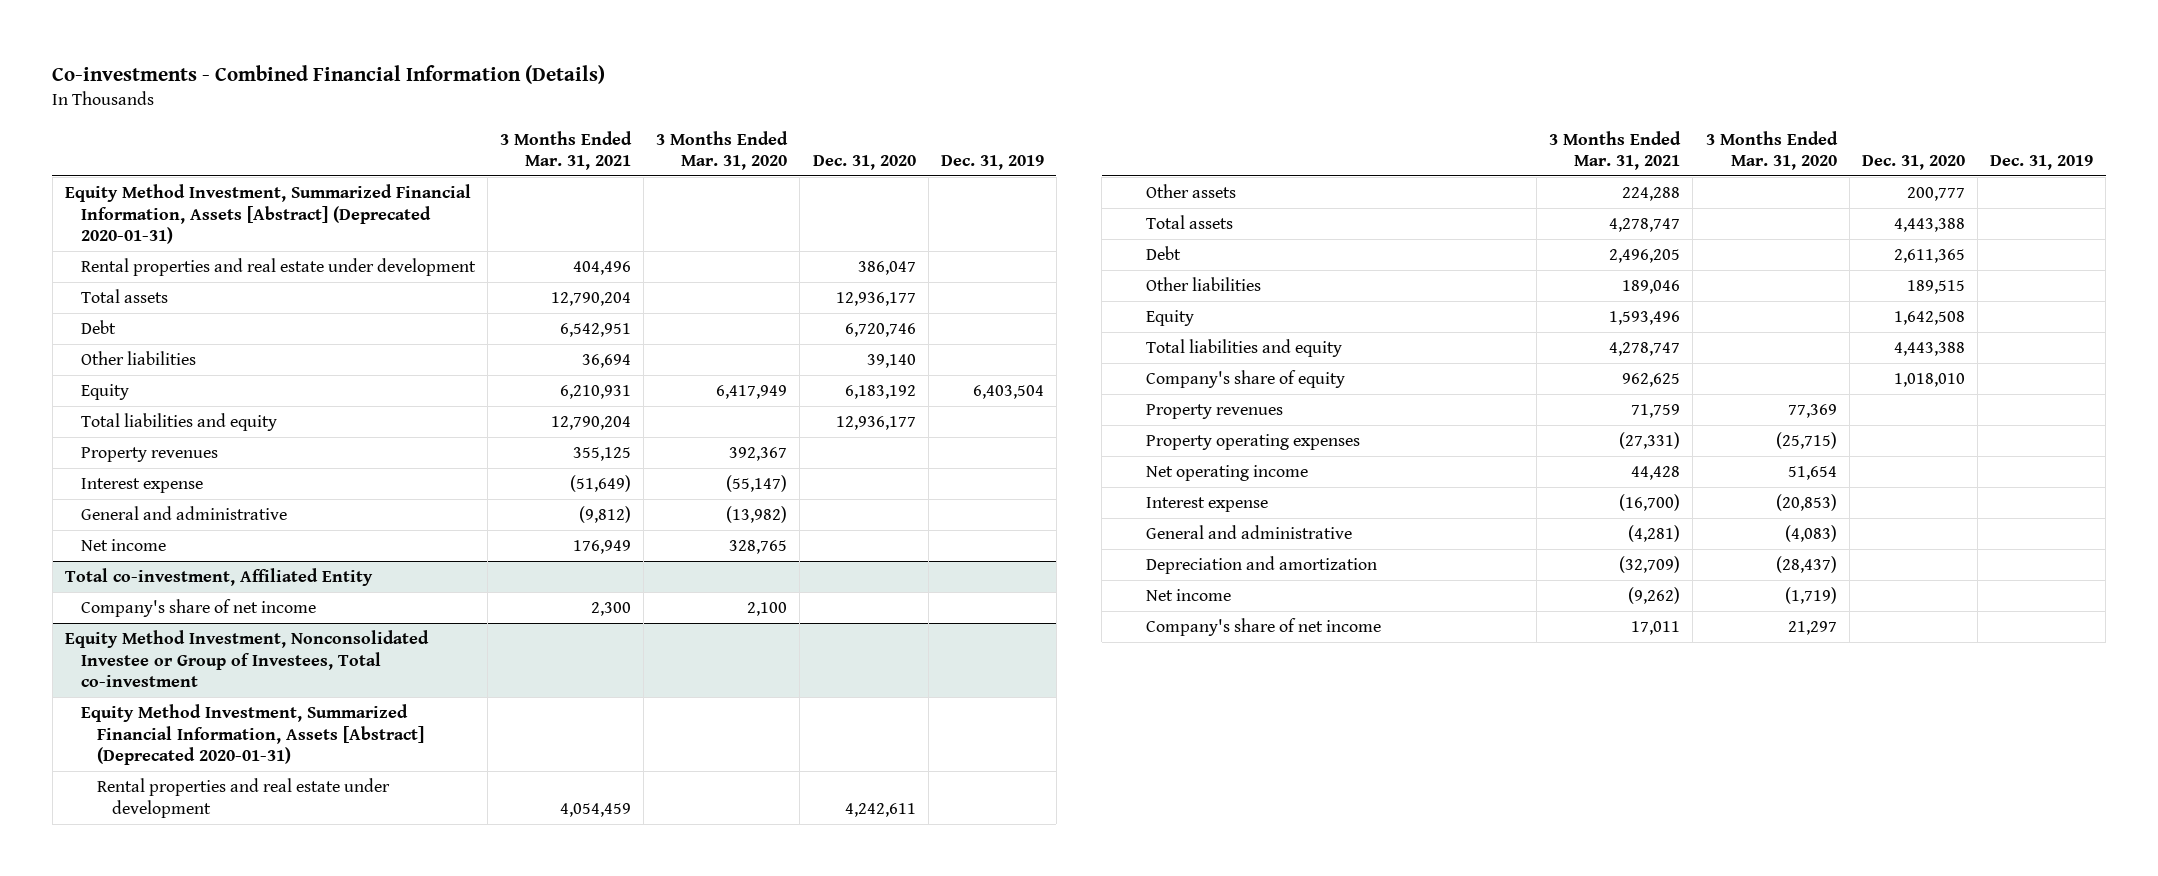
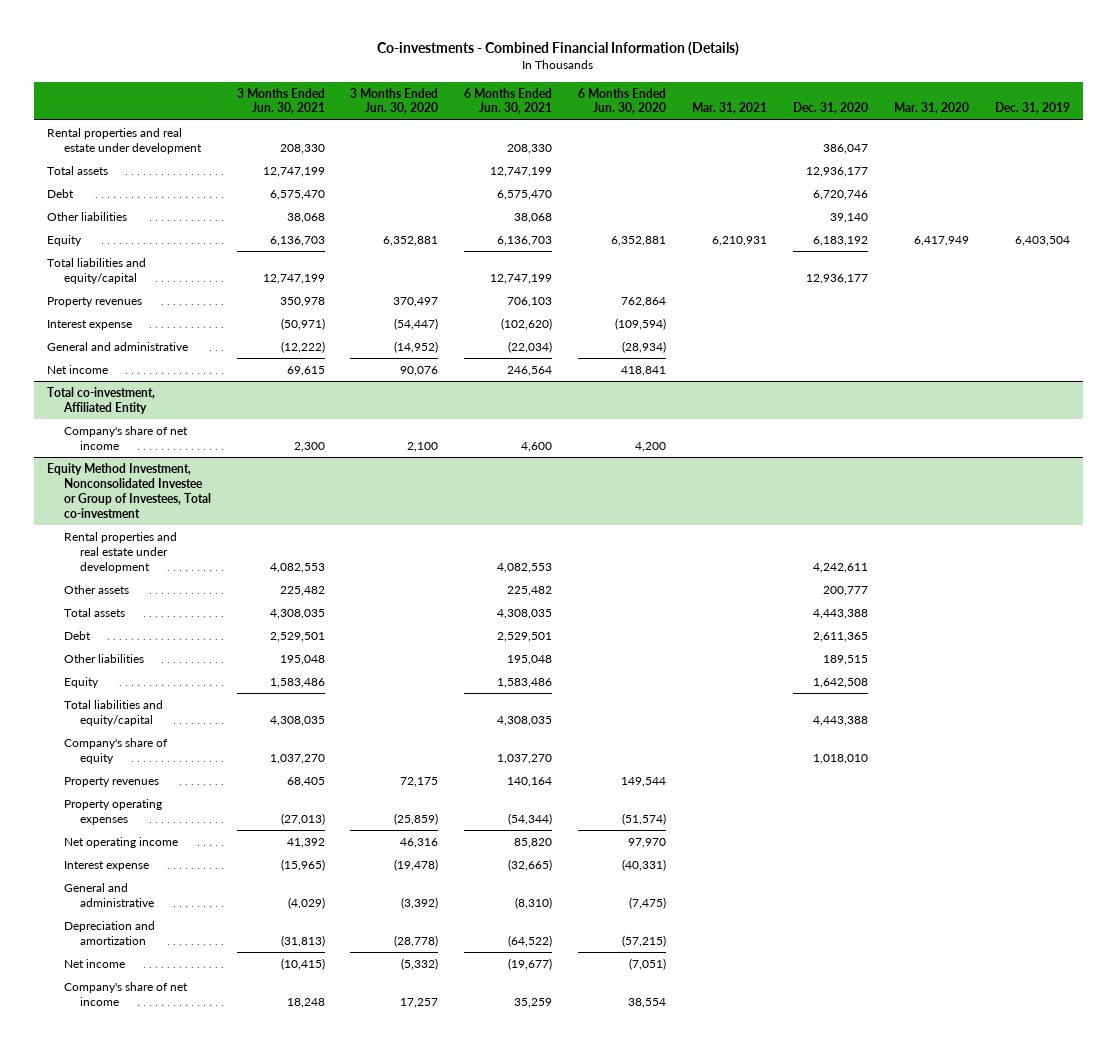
- | 3 Months Ended Mar. 31, 2021 | 3 Months Ended Mar. 31, 2020 | Dec. 31, 2020 | Dec. 31, 2019
+ | 3 Months Ended Jun. 30, 2021 | 3 Months Ended Jun. 30, 2020 | 6 Months Ended Jun. 30, 2021 | 6 Months Ended Jun. 30, 2020 | Mar. 31, 2021 | Dec. 31, 2020 | Mar. 31, 2020 | Dec. 31, 2019
- Equity Method Investment, Summarized Financial Information, Assets [Abstract] (Deprecated 2020-01-31)
- Total liabilities and equity | 12,790,204 | | 12,936,177 |
+ Total liabilities and equity/capital | 12,747,199 | | 12,747,199 | | | 12,936,177 | |
@ Equity Method Investment, Nonconsolidated Investee or Group of Investees, Total co-investment
- Equity Method Investment, Summarized Financial Information, Assets [Abstract] (Deprecated 2020-01-31)
- Total liabilities and equity | 4,278,747 | | 4,443,388 |
+ Total liabilities and equity/capital | 4,308,035 | | 4,308,035 | | | 4,443,388 | |

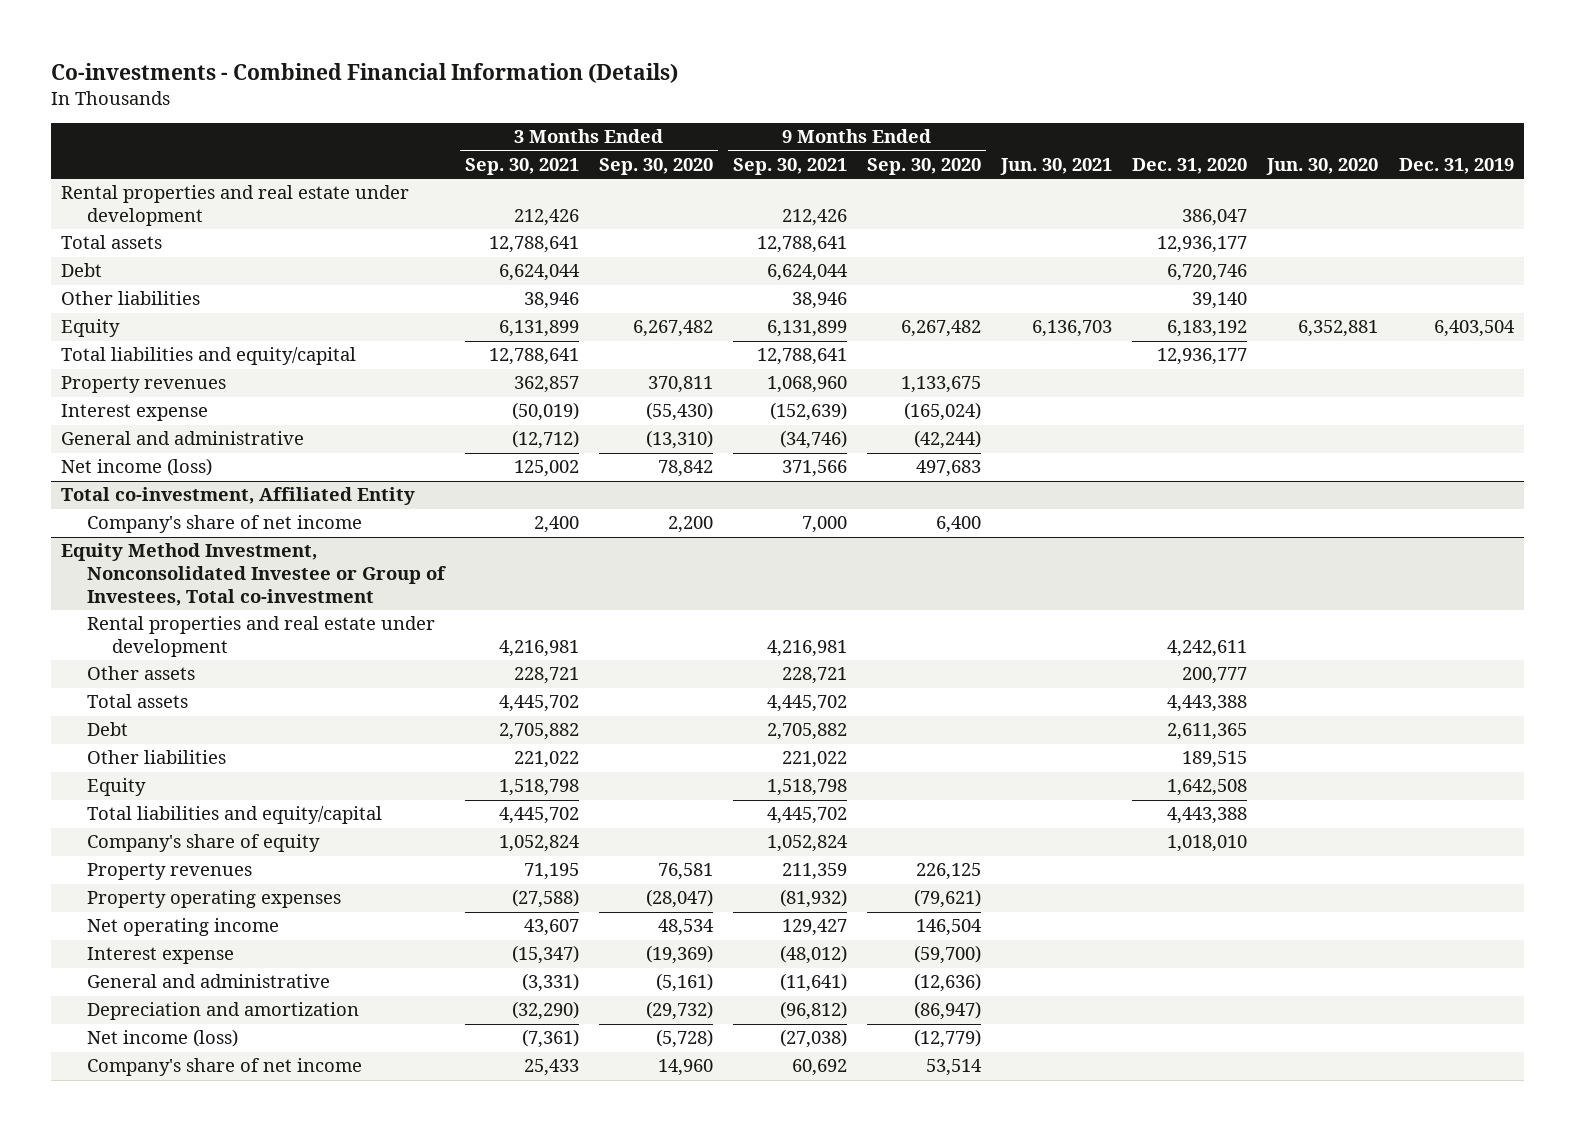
- | 3 Months Ended Jun. 30, 2021 | 3 Months Ended Jun. 30, 2020 | 6 Months Ended Jun. 30, 2021 | 6 Months Ended Jun. 30, 2020 | Mar. 31, 2021 | Dec. 31, 2020 | Mar. 31, 2020 | Dec. 31, 2019
+ | 3 Months Ended Sep. 30, 2021 | 3 Months Ended Sep. 30, 2020 | 9 Months Ended Sep. 30, 2021 | 9 Months Ended Sep. 30, 2020 | Jun. 30, 2021 | Dec. 31, 2020 | Jun. 30, 2020 | Dec. 31, 2019
- Net income | 69,615 | 90,076 | 246,564 | 418,841 | | | |
+ Net income (loss) | 125,002 | 78,842 | 371,566 | 497,683 | | | |
@ Equity Method Investment, Nonconsolidated Investee or Group of Investees, Total co-investment
- Net income | (10,415) | (5,332) | (19,677) | (7,051) | | | |
+ Net income (loss) | (7,361) | (5,728) | (27,038) | (12,779) | | | |

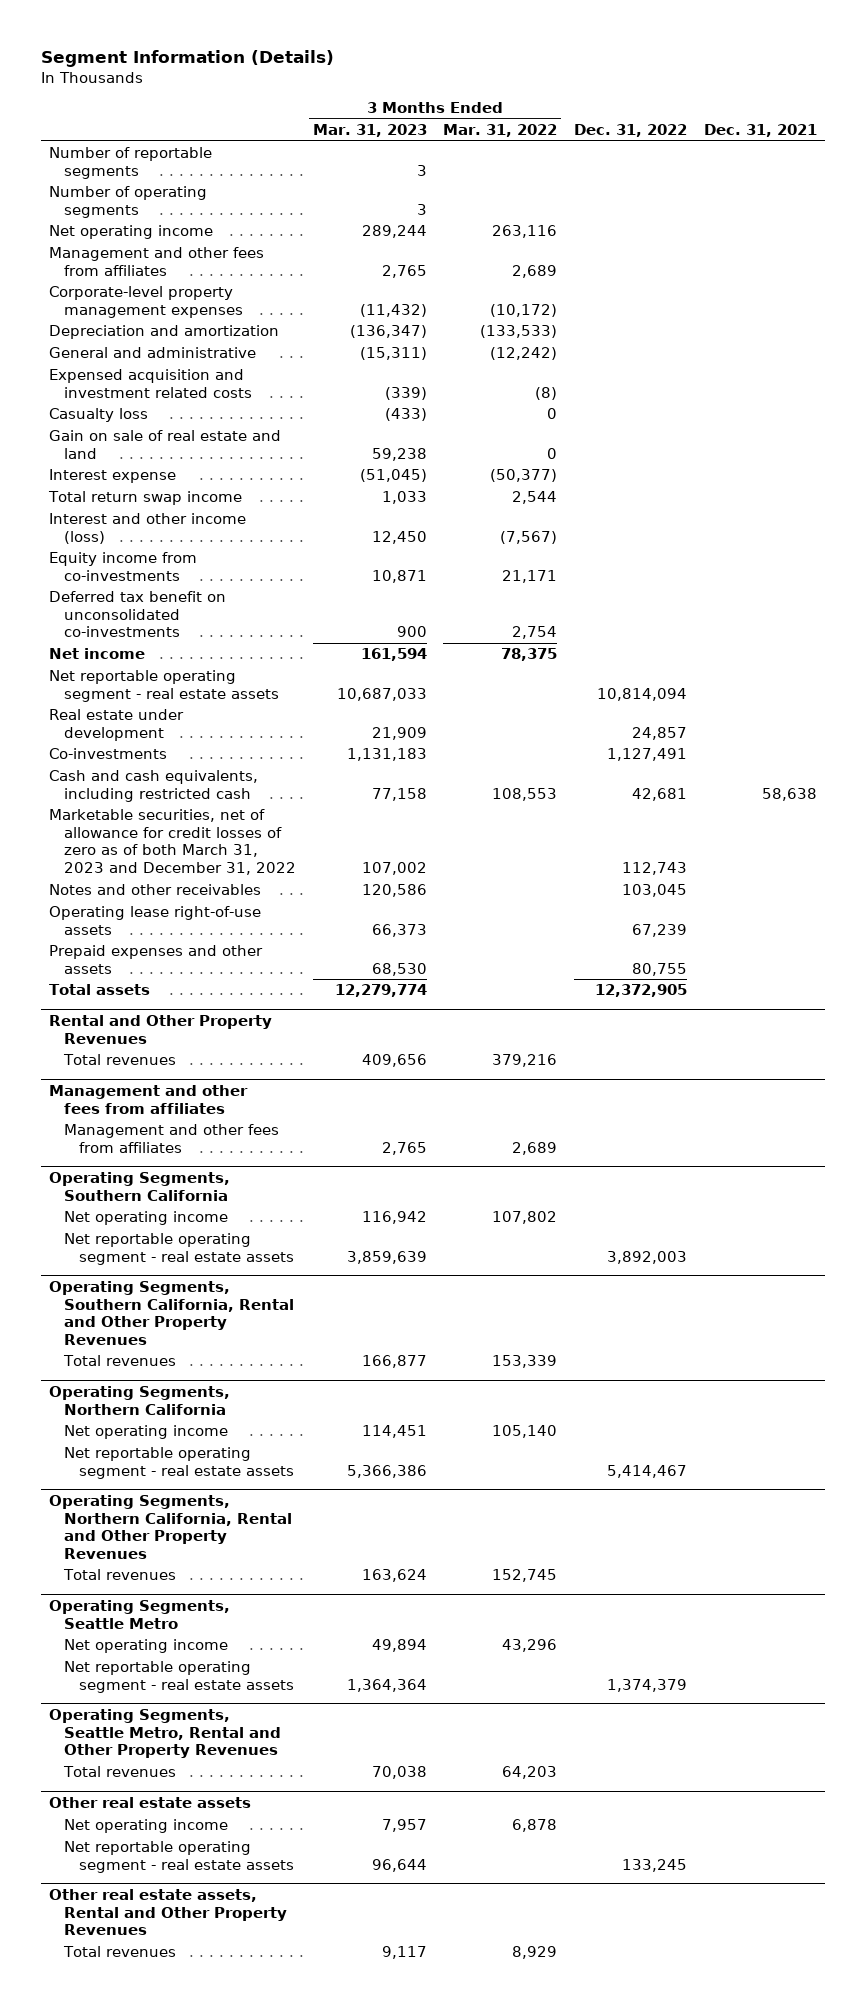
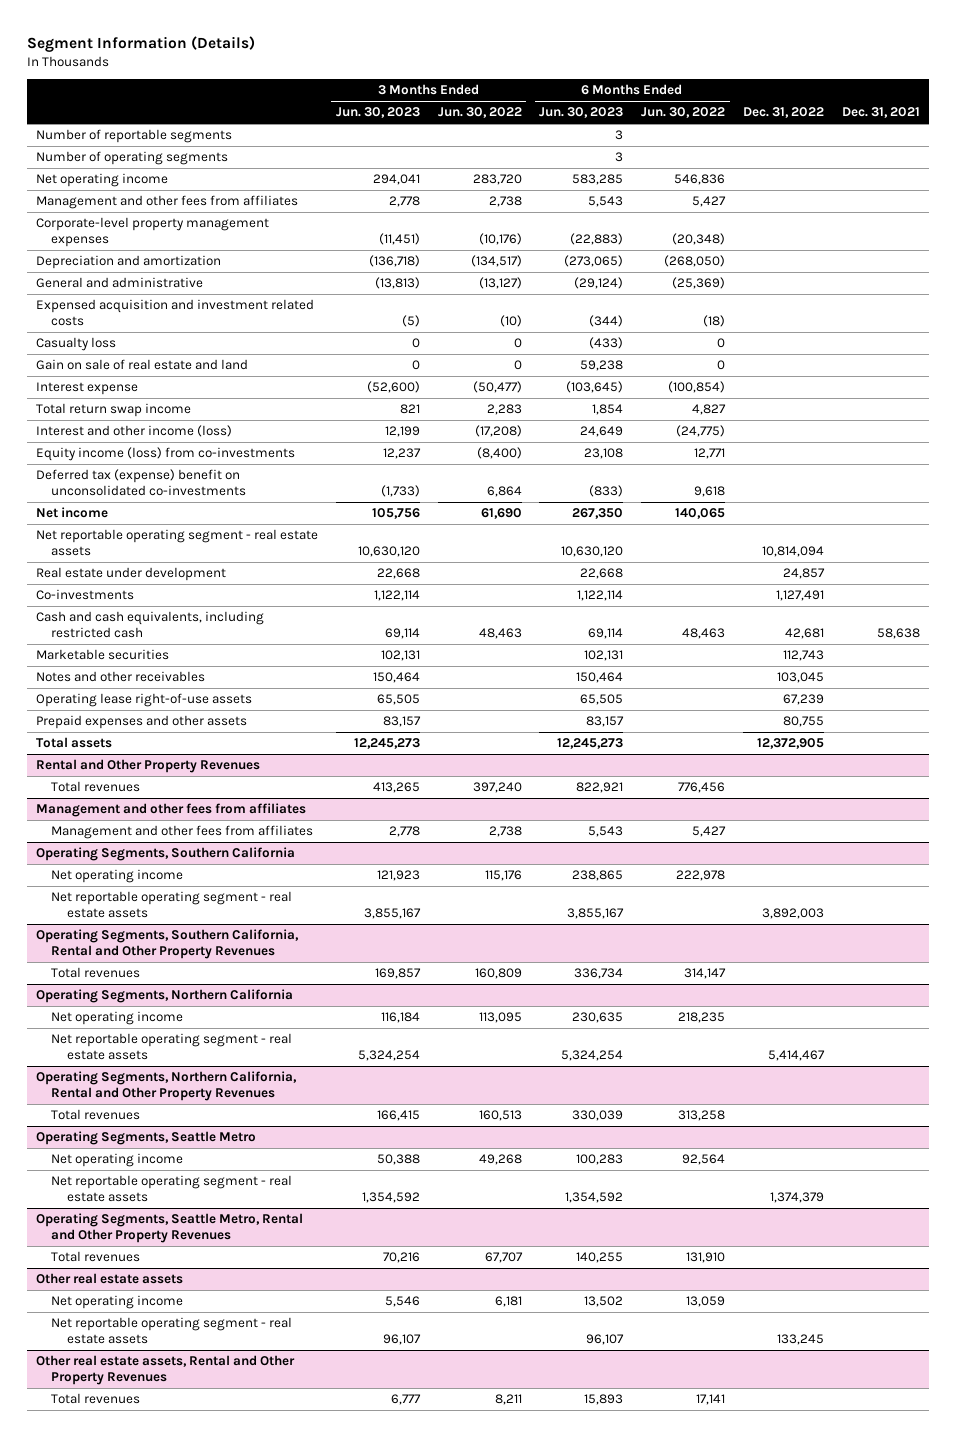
- | 3 Months Ended Mar. 31, 2023 | 3 Months Ended Mar. 31, 2022 | Dec. 31, 2022 | Dec. 31, 2021
+ | 3 Months Ended Jun. 30, 2023 | 3 Months Ended Jun. 30, 2022 | 6 Months Ended Jun. 30, 2023 | 6 Months Ended Jun. 30, 2022 | Dec. 31, 2022 | Dec. 31, 2021
- Equity income from co-investments | 10,871 | 21,171 | |
- Deferred tax benefit on unconsolidated co-investments | 900 | 2,754 | |
+ Equity income (loss) from co-investments | 12,237 | (8,400) | 23,108 | 12,771 | |
+ Deferred tax (expense) benefit on unconsolidated co-investments | (1,733) | 6,864 | (833) | 9,618 | |
- Marketable securities, net of allowance for credit losses of zero as of both March 31, 2023 and December 31, 2022 | 107,002 | | 112,743 |
+ Marketable securities | 102,131 | | 102,131 | | 112,743 |

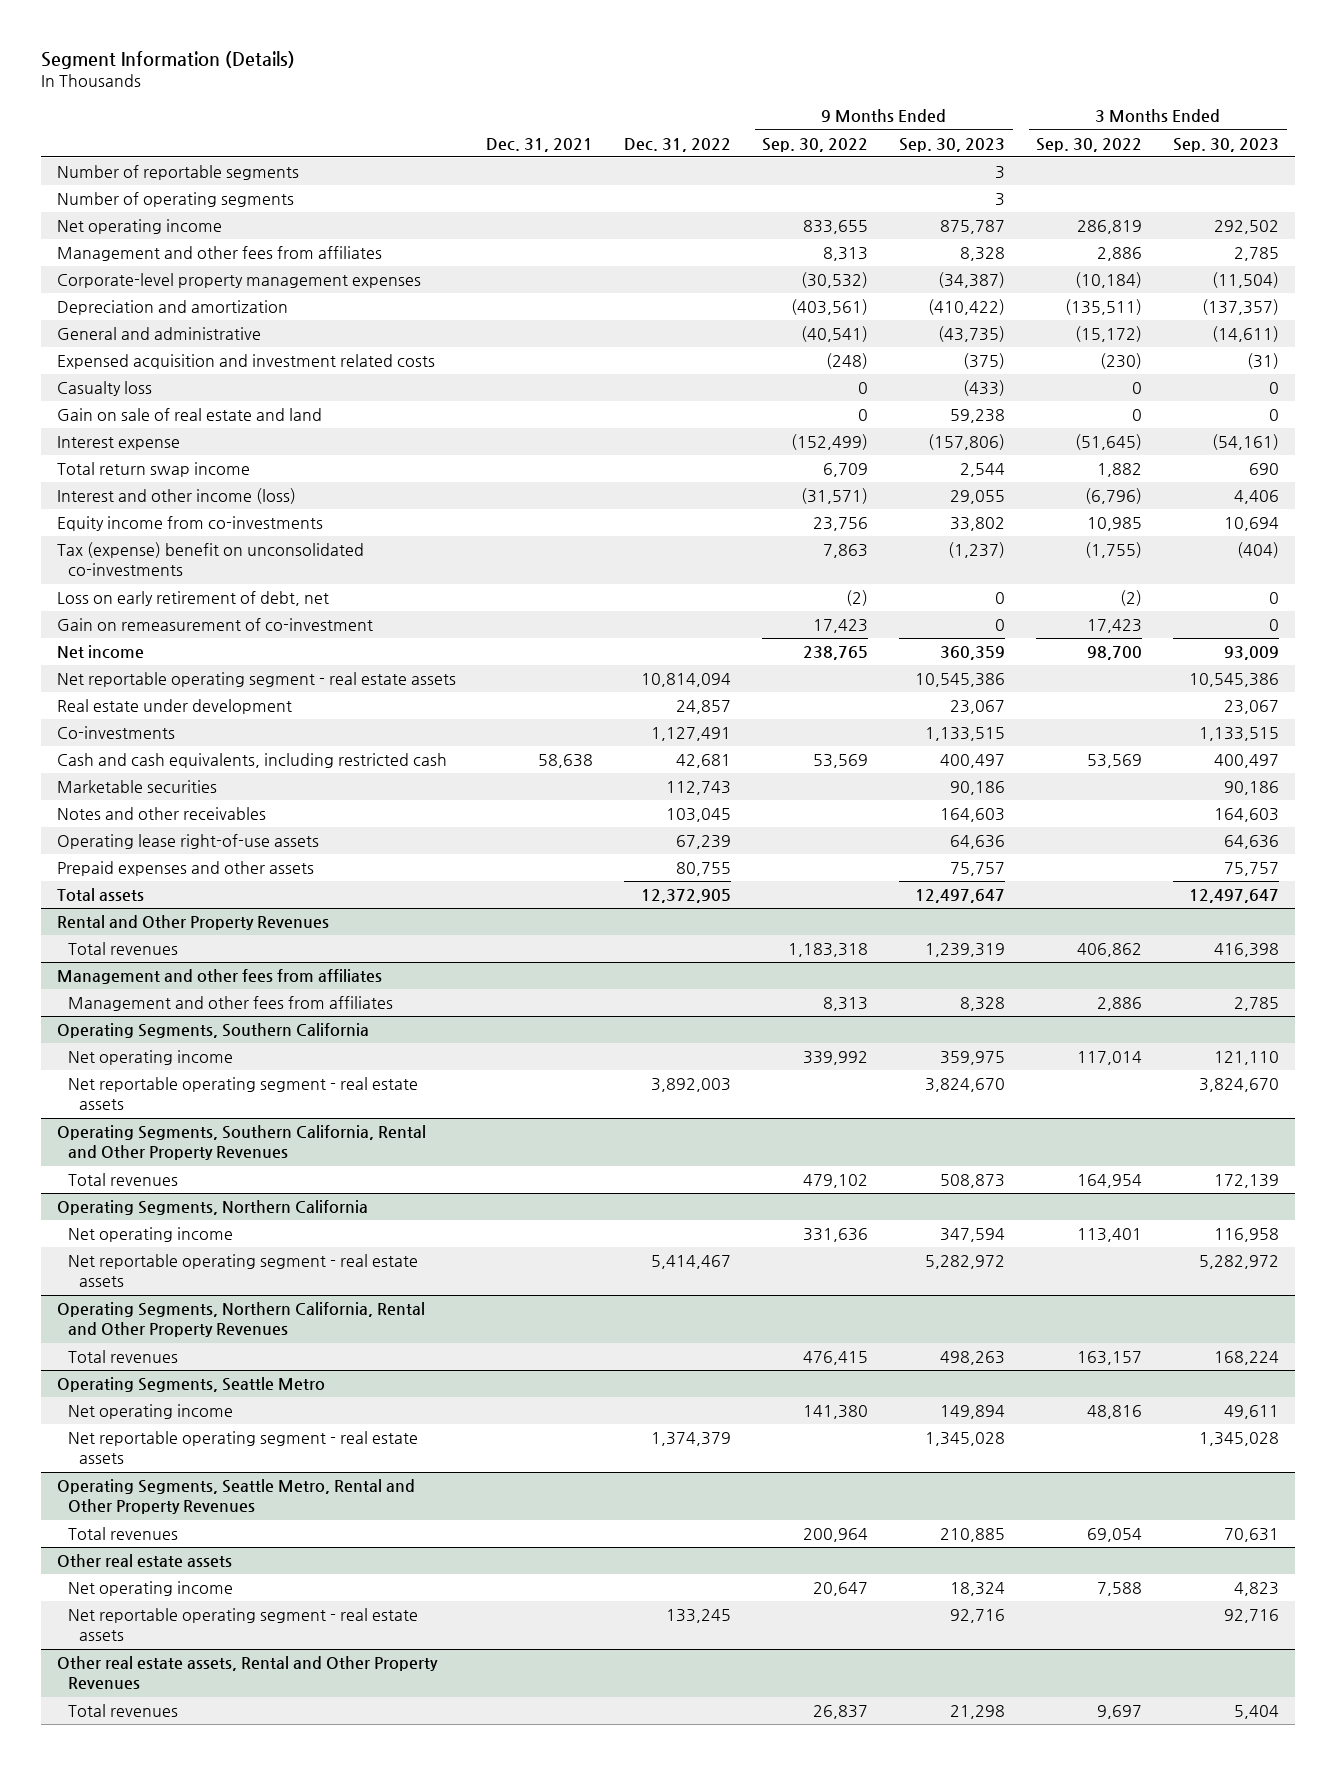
- | 3 Months Ended Jun. 30, 2023 | 3 Months Ended Jun. 30, 2022 | 6 Months Ended Jun. 30, 2023 | 6 Months Ended Jun. 30, 2022 | Dec. 31, 2022 | Dec. 31, 2021
+ | Dec. 31, 2021 | Dec. 31, 2022 | 9 Months Ended Sep. 30, 2022 | 9 Months Ended Sep. 30, 2023 | 3 Months Ended Sep. 30, 2022 | 3 Months Ended Sep. 30, 2023
- Equity income (loss) from co-investments | 12,237 | (8,400) | 23,108 | 12,771 | |
- Deferred tax (expense) benefit on unconsolidated co-investments | (1,733) | 6,864 | (833) | 9,618 | |
+ Equity income from co-investments | | | 23,756 | 33,802 | 10,985 | 10,694
+ Tax (expense) benefit on unconsolidated co-investments | | | 7,863 | (1,237) | (1,755) | (404)
+ Loss on early retirement of debt, net | | | (2) | 0 | (2) | 0
+ Gain on remeasurement of co-investment | | | 17,423 | 0 | 17,423 | 0

